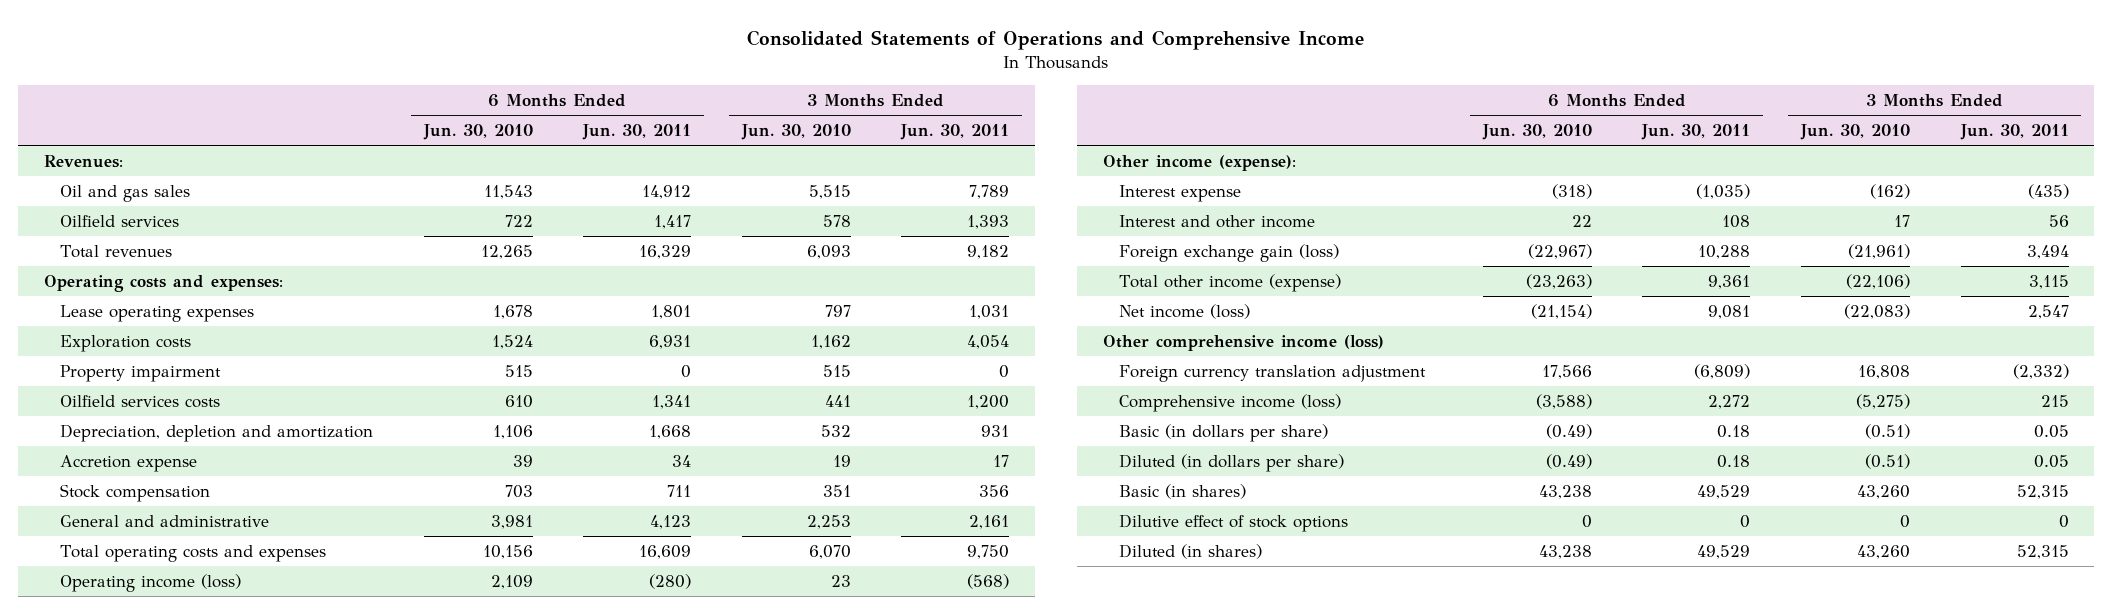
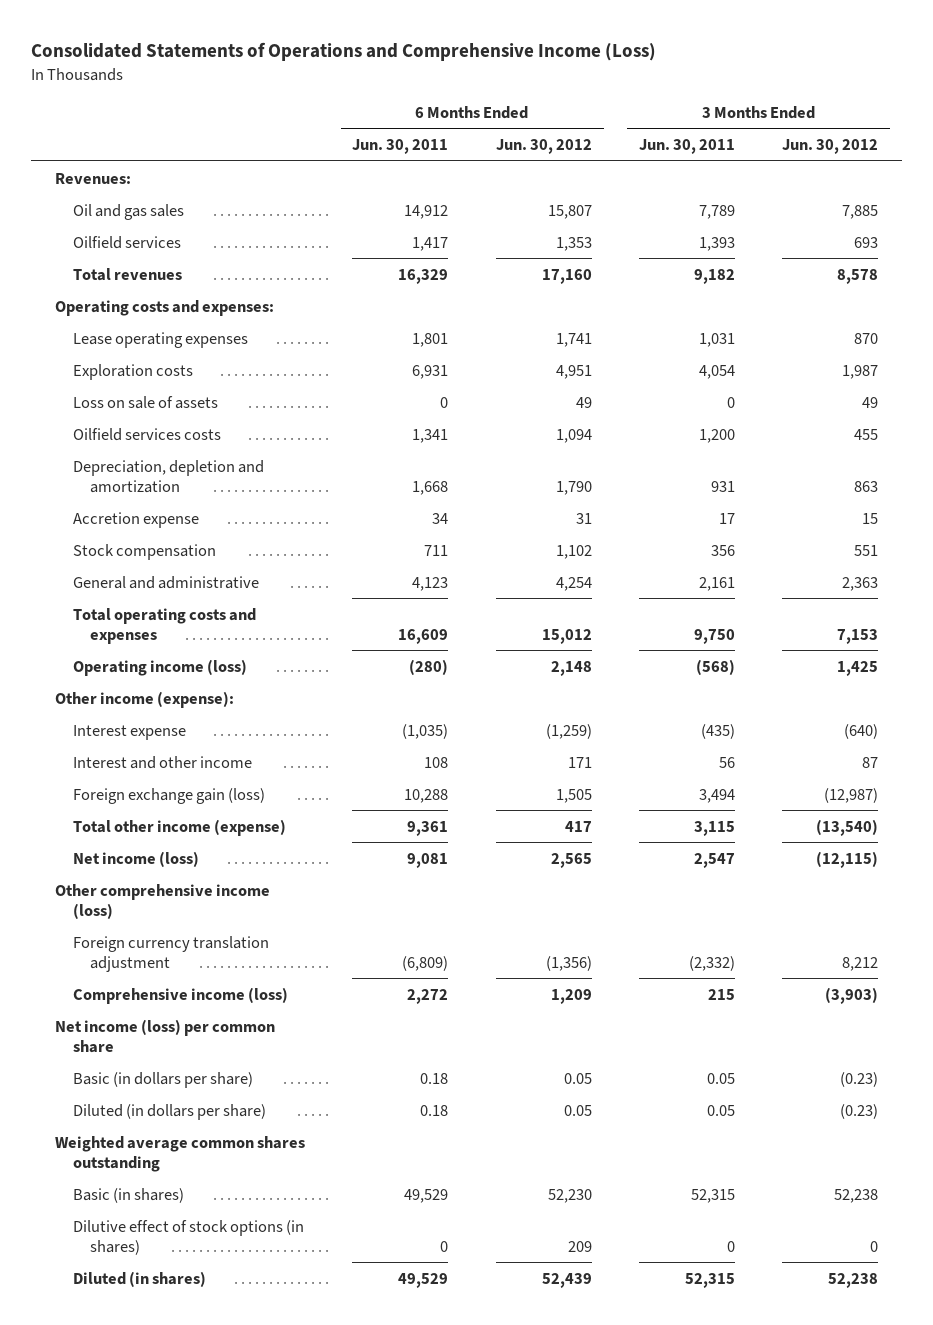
- Consolidated Statements of Operations and Comprehensive Income
+ Consolidated Statements of Operations and Comprehensive Income (Loss)
- | 6 Months Ended Jun. 30, 2010 | 6 Months Ended Jun. 30, 2011 | 3 Months Ended Jun. 30, 2010 | 3 Months Ended Jun. 30, 2011
+ | 6 Months Ended Jun. 30, 2011 | 6 Months Ended Jun. 30, 2012 | 3 Months Ended Jun. 30, 2011 | 3 Months Ended Jun. 30, 2012
- Property impairment | 515 | 0 | 515 | 0
+ Loss on sale of assets | 0 | 49 | 0 | 49
+ Net income (loss) per common share
+ Weighted average common shares outstanding
- Dilutive effect of stock options | 0 | 0 | 0 | 0
+ Dilutive effect of stock options (in shares) | 0 | 209 | 0 | 0

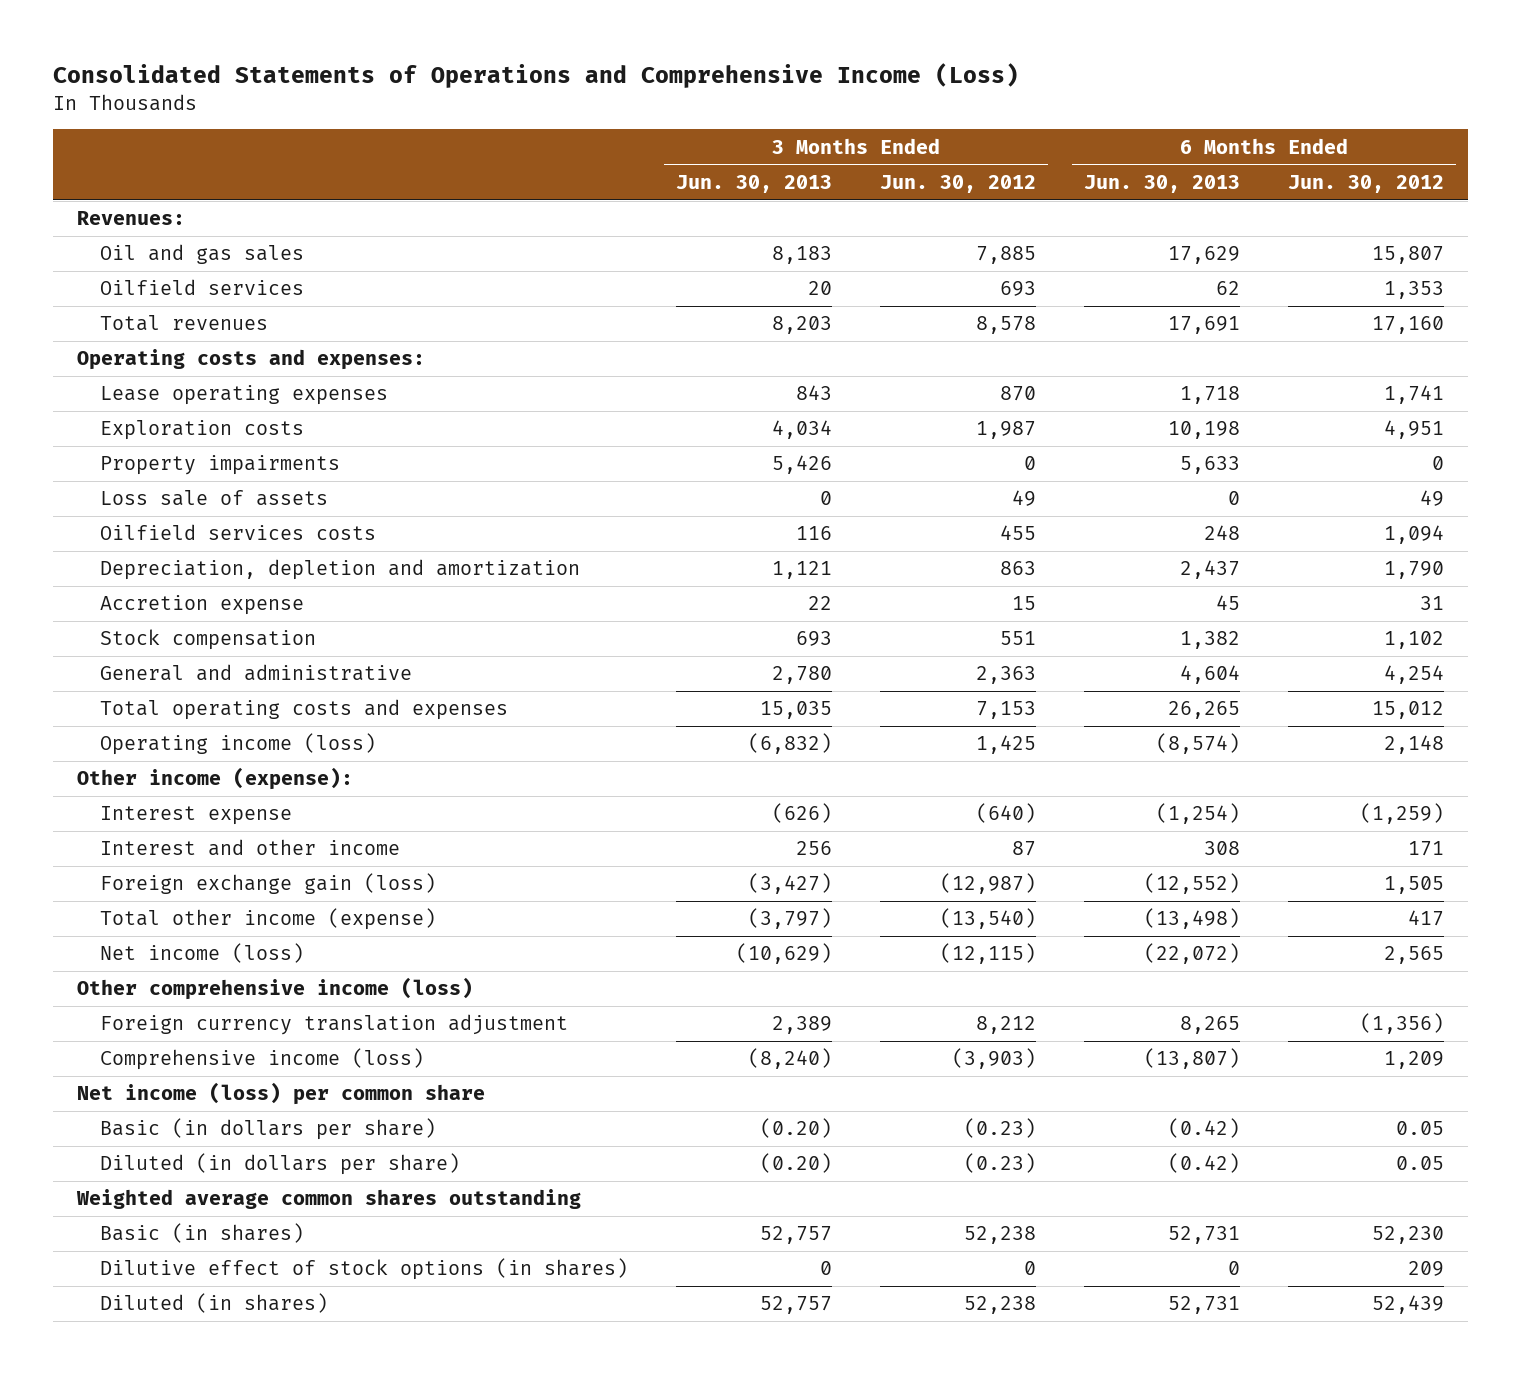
- | 6 Months Ended Jun. 30, 2011 | 6 Months Ended Jun. 30, 2012 | 3 Months Ended Jun. 30, 2011 | 3 Months Ended Jun. 30, 2012
+ | 3 Months Ended Jun. 30, 2013 | 3 Months Ended Jun. 30, 2012 | 6 Months Ended Jun. 30, 2013 | 6 Months Ended Jun. 30, 2012
- Loss on sale of assets | 0 | 49 | 0 | 49
+ Property impairments | 5,426 | 0 | 5,633 | 0
+ Loss sale of assets | 0 | 49 | 0 | 49

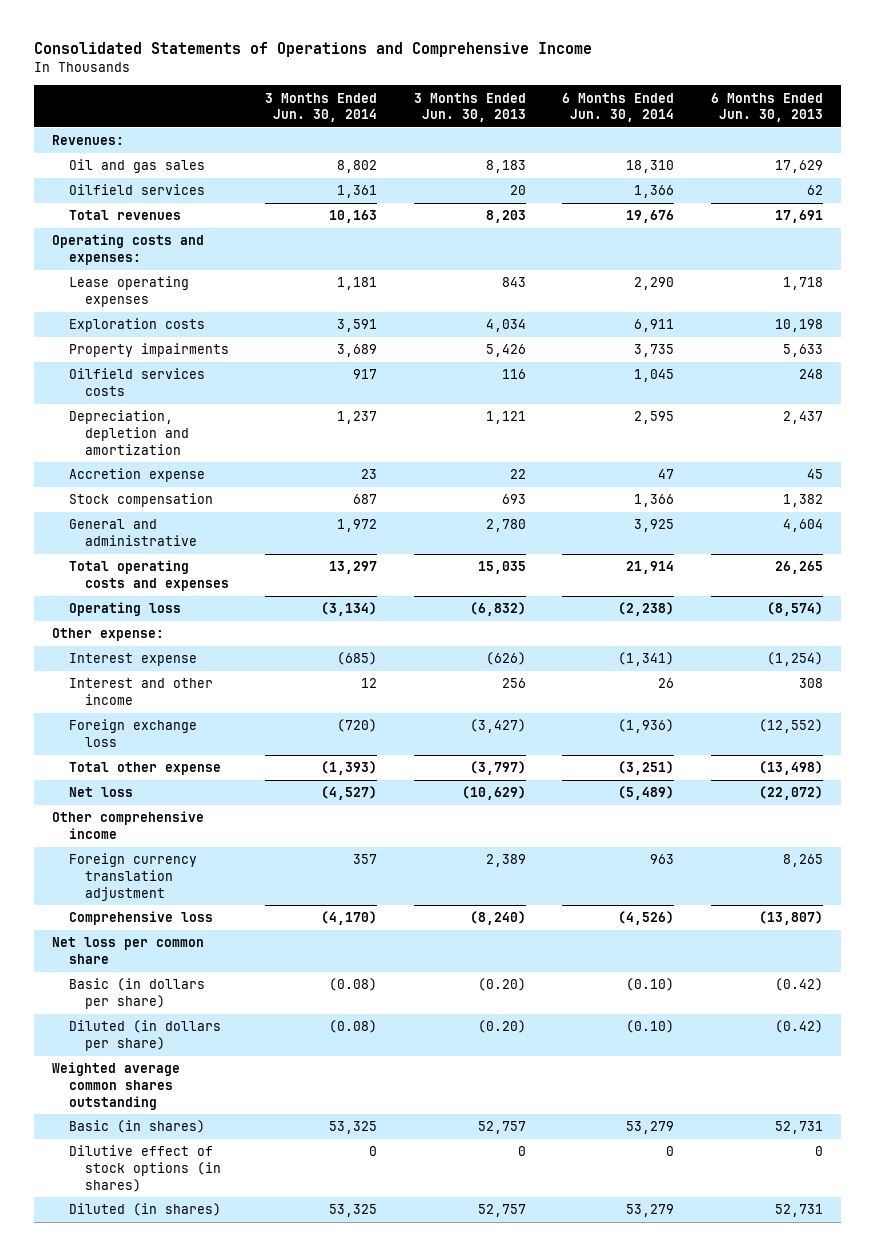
- Consolidated Statements of Operations and Comprehensive Income (Loss)
+ Consolidated Statements of Operations and Comprehensive Income
- | 3 Months Ended Jun. 30, 2013 | 3 Months Ended Jun. 30, 2012 | 6 Months Ended Jun. 30, 2013 | 6 Months Ended Jun. 30, 2012
+ | 3 Months Ended Jun. 30, 2014 | 3 Months Ended Jun. 30, 2013 | 6 Months Ended Jun. 30, 2014 | 6 Months Ended Jun. 30, 2013
- Loss sale of assets | 0 | 49 | 0 | 49
- Operating income (loss) | (6,832) | 1,425 | (8,574) | 2,148
- Other income (expense):
+ Operating loss | (3,134) | (6,832) | (2,238) | (8,574)
+ Other expense:
- Foreign exchange gain (loss) | (3,427) | (12,987) | (12,552) | 1,505
- Total other income (expense) | (3,797) | (13,540) | (13,498) | 417
- Net income (loss) | (10,629) | (12,115) | (22,072) | 2,565
- Other comprehensive income (loss)
+ Foreign exchange loss | (720) | (3,427) | (1,936) | (12,552)
+ Total other expense | (1,393) | (3,797) | (3,251) | (13,498)
+ Net loss | (4,527) | (10,629) | (5,489) | (22,072)
+ Other comprehensive income
- Comprehensive income (loss) | (8,240) | (3,903) | (13,807) | 1,209
- Net income (loss) per common share
+ Comprehensive loss | (4,170) | (8,240) | (4,526) | (13,807)
+ Net loss per common share

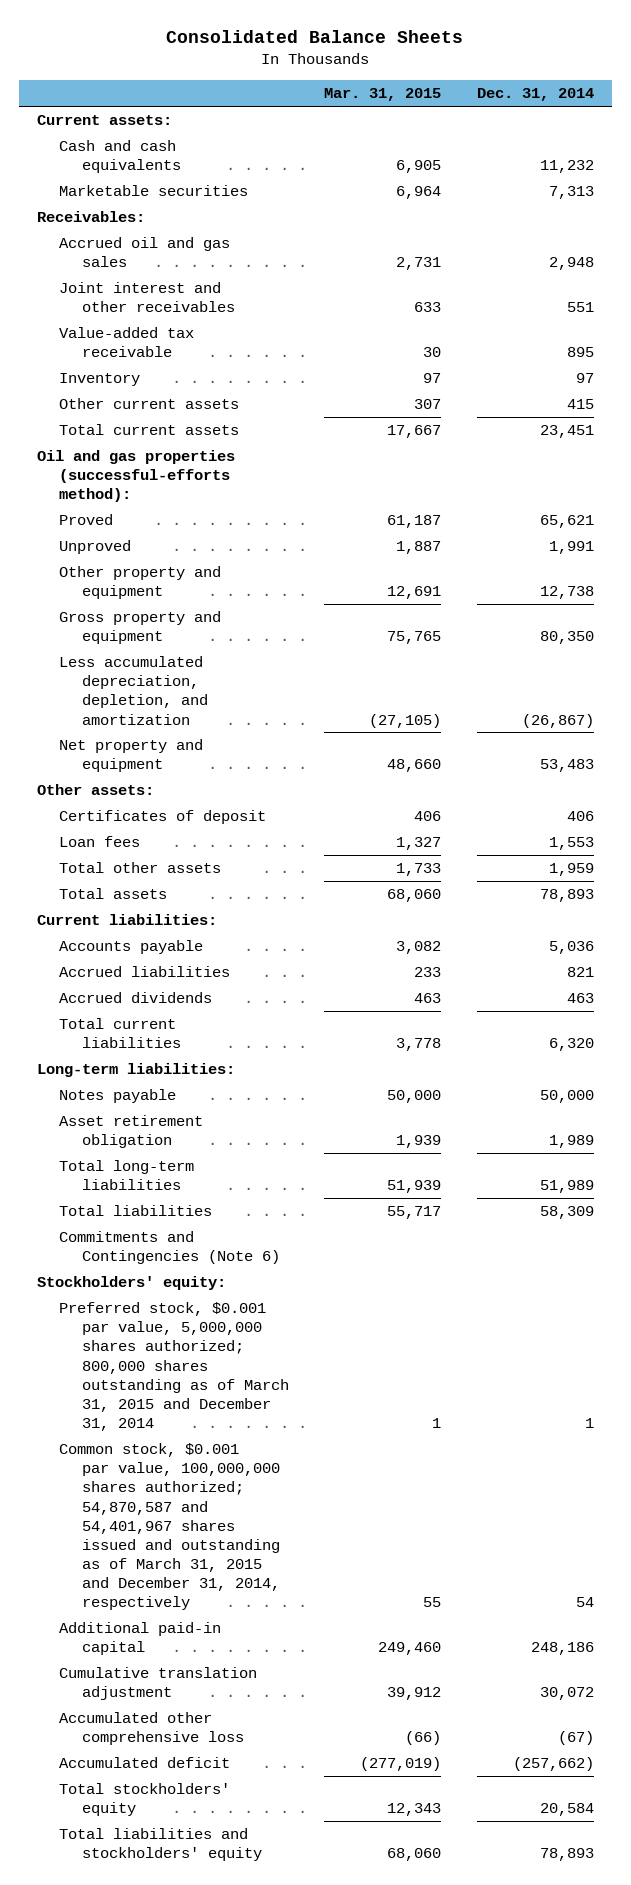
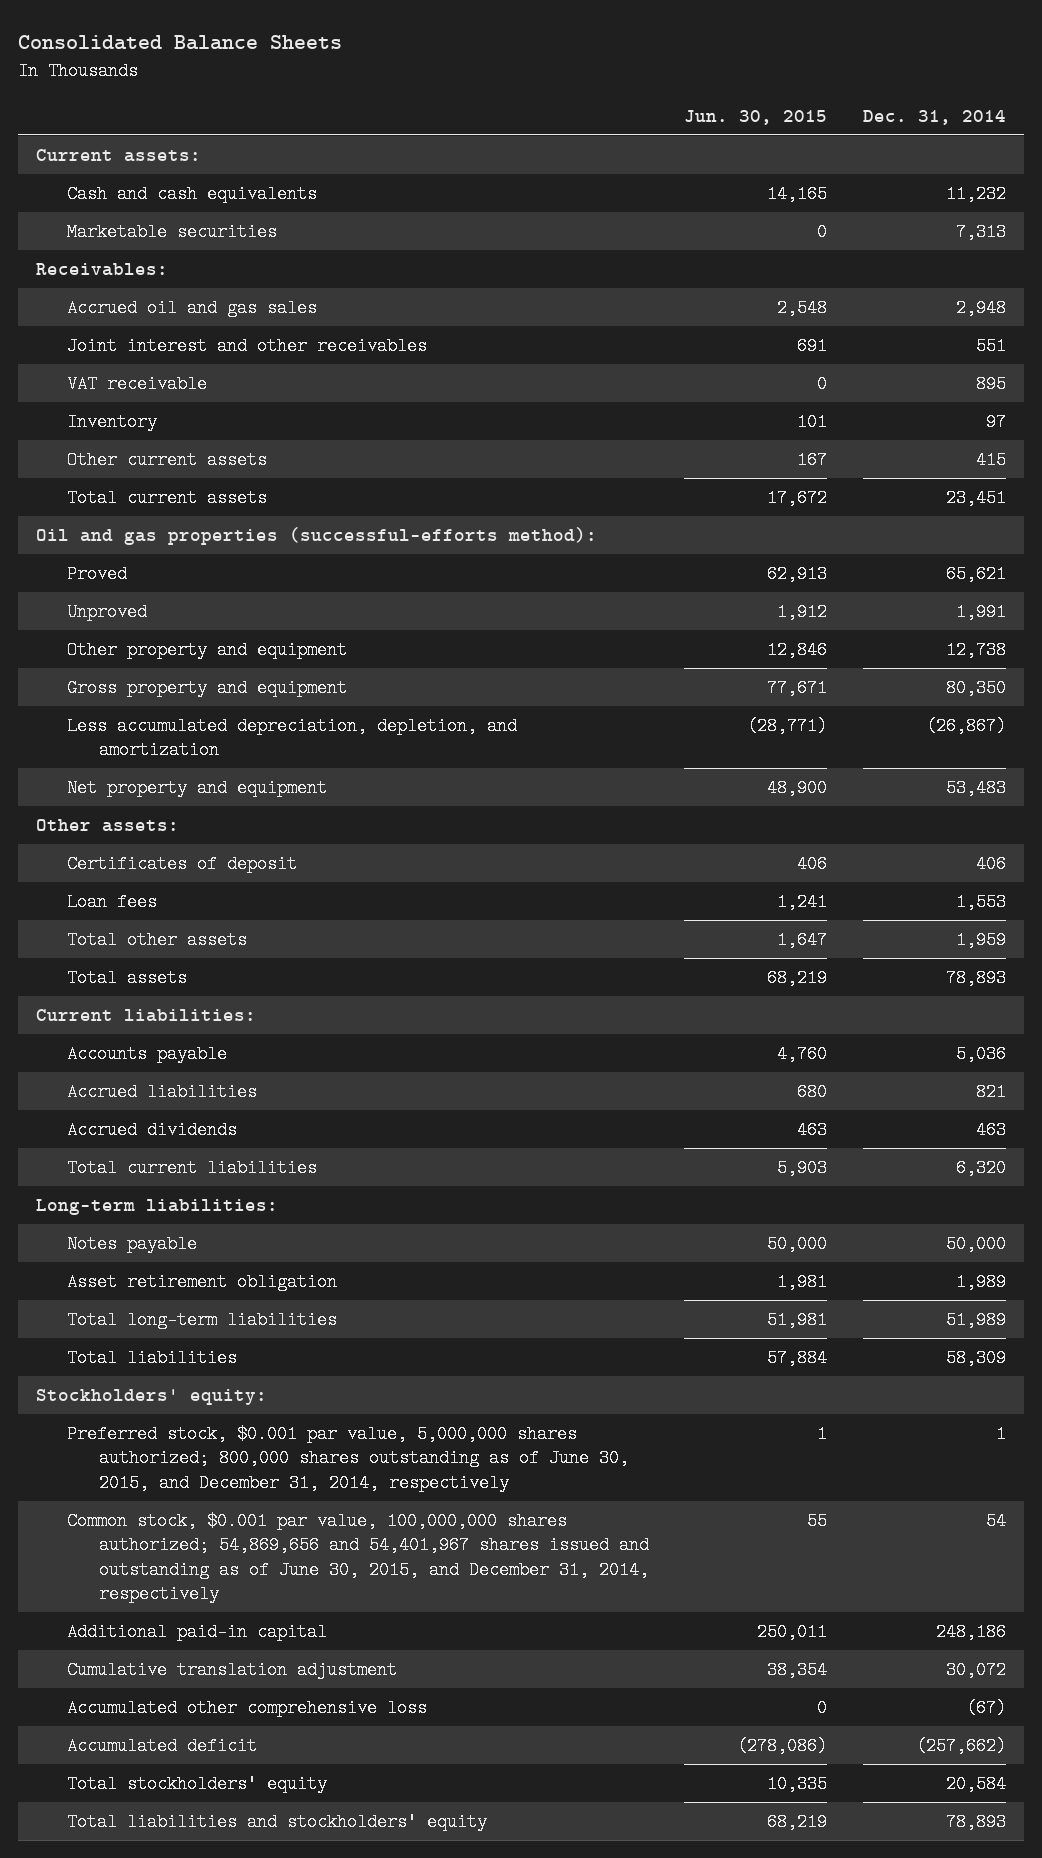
- | Mar. 31, 2015 | Dec. 31, 2014
+ | Jun. 30, 2015 | Dec. 31, 2014
- Value-added tax receivable | 30 | 895
+ VAT receivable | 0 | 895
- Commitments and Contingencies (Note 6)
- Preferred stock, $0.001 par value, 5,000,000 shares authorized; 800,000 shares outstanding as of March 31, 2015 and December 31, 2014 | 1 | 1
- Common stock, $0.001 par value, 100,000,000 shares authorized; 54,870,587 and 54,401,967 shares issued and outstanding as of March 31, 2015 and December 31, 2014, respectively | 55 | 54
+ Preferred stock, $0.001 par value, 5,000,000 shares authorized; 800,000 shares outstanding as of June 30, 2015, and December 31, 2014, respectively | 1 | 1
+ Common stock, $0.001 par value, 100,000,000 shares authorized; 54,869,656 and 54,401,967 shares issued and outstanding as of June 30, 2015, and December 31, 2014, respectively | 55 | 54

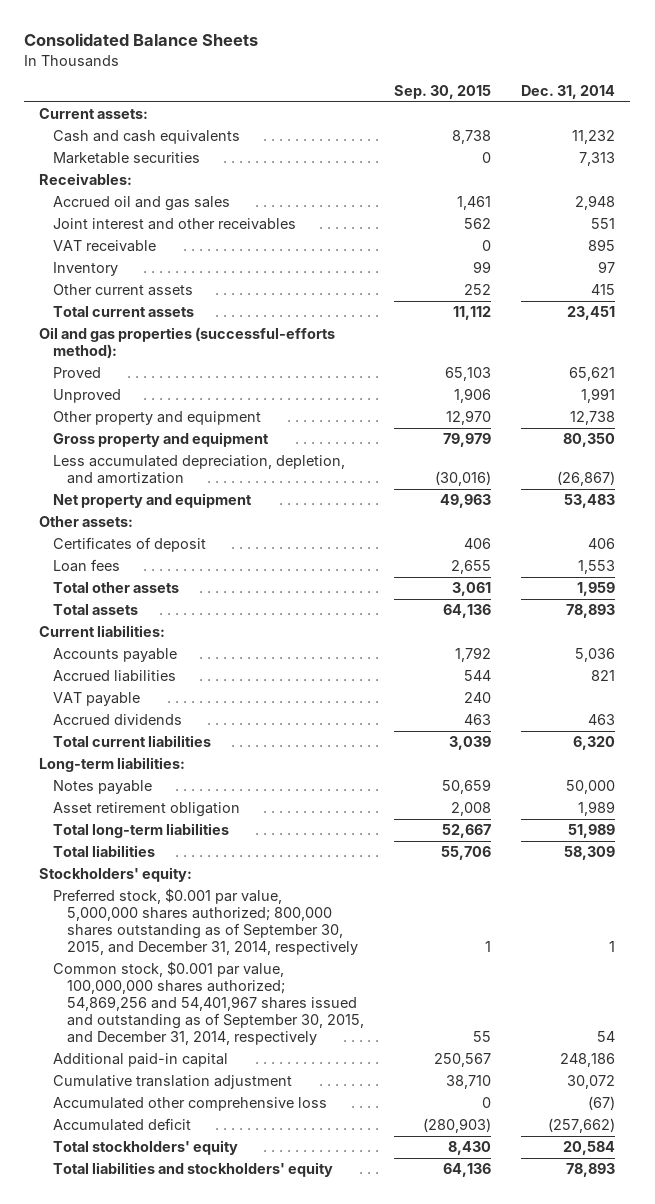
- | Jun. 30, 2015 | Dec. 31, 2014
+ | Sep. 30, 2015 | Dec. 31, 2014
+ VAT payable | 240 |
- Preferred stock, $0.001 par value, 5,000,000 shares authorized; 800,000 shares outstanding as of June 30, 2015, and December 31, 2014, respectively | 1 | 1
- Common stock, $0.001 par value, 100,000,000 shares authorized; 54,869,656 and 54,401,967 shares issued and outstanding as of June 30, 2015, and December 31, 2014, respectively | 55 | 54
+ Preferred stock, $0.001 par value, 5,000,000 shares authorized; 800,000 shares outstanding as of September 30, 2015, and December 31, 2014, respectively | 1 | 1
+ Common stock, $0.001 par value, 100,000,000 shares authorized; 54,869,256 and 54,401,967 shares issued and outstanding as of September 30, 2015, and December 31, 2014, respectively | 55 | 54

